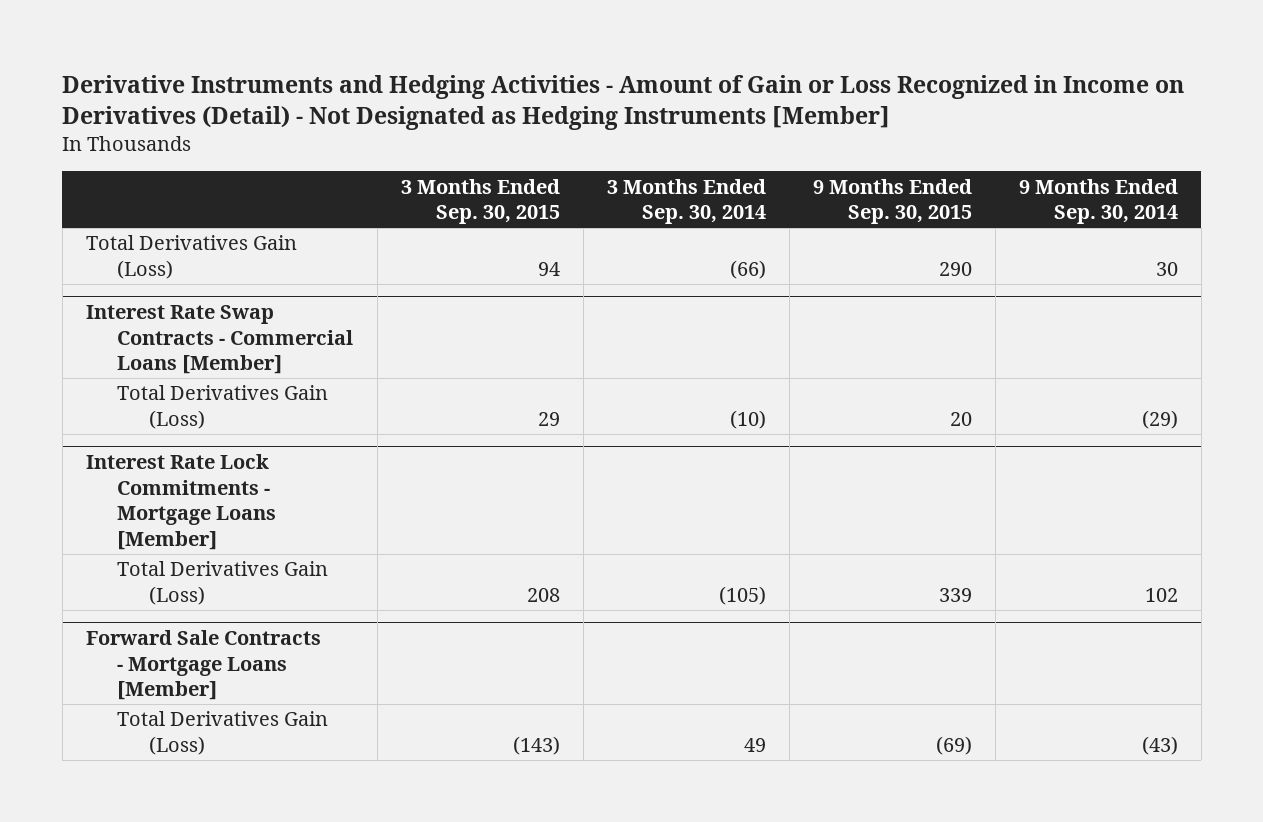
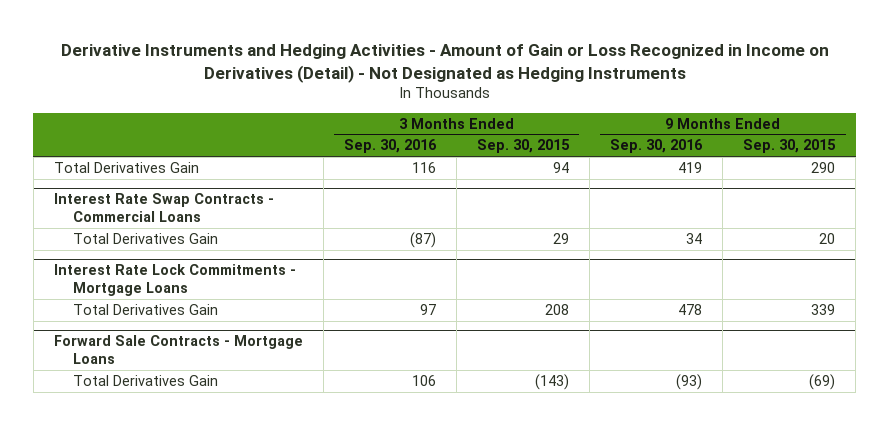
- Derivative Instruments and Hedging Activities - Amount of Gain or Loss Recognized in Income on Derivatives (Detail) - Not Designated as Hedging Instruments [Member]
+ Derivative Instruments and Hedging Activities - Amount of Gain or Loss Recognized in Income on Derivatives (Detail) - Not Designated as Hedging Instruments
- | 3 Months Ended Sep. 30, 2015 | 3 Months Ended Sep. 30, 2014 | 9 Months Ended Sep. 30, 2015 | 9 Months Ended Sep. 30, 2014
+ | 3 Months Ended Sep. 30, 2016 | 3 Months Ended Sep. 30, 2015 | 9 Months Ended Sep. 30, 2016 | 9 Months Ended Sep. 30, 2015
- Total Derivatives Gain (Loss) | 94 | (66) | 290 | 30
- Interest Rate Swap Contracts - Commercial Loans [Member]
- Total Derivatives Gain (Loss) | 29 | (10) | 20 | (29)
- Interest Rate Lock Commitments - Mortgage Loans [Member]
- Total Derivatives Gain (Loss) | 208 | (105) | 339 | 102
- Forward Sale Contracts - Mortgage Loans [Member]
- Total Derivatives Gain (Loss) | (143) | 49 | (69) | (43)
+ Total Derivatives Gain | 116 | 94 | 419 | 290
+ Interest Rate Swap Contracts - Commercial Loans
+ Total Derivatives Gain | (87) | 29 | 34 | 20
+ Interest Rate Lock Commitments - Mortgage Loans
+ Total Derivatives Gain | 97 | 208 | 478 | 339
+ Forward Sale Contracts - Mortgage Loans
+ Total Derivatives Gain | 106 | (143) | (93) | (69)

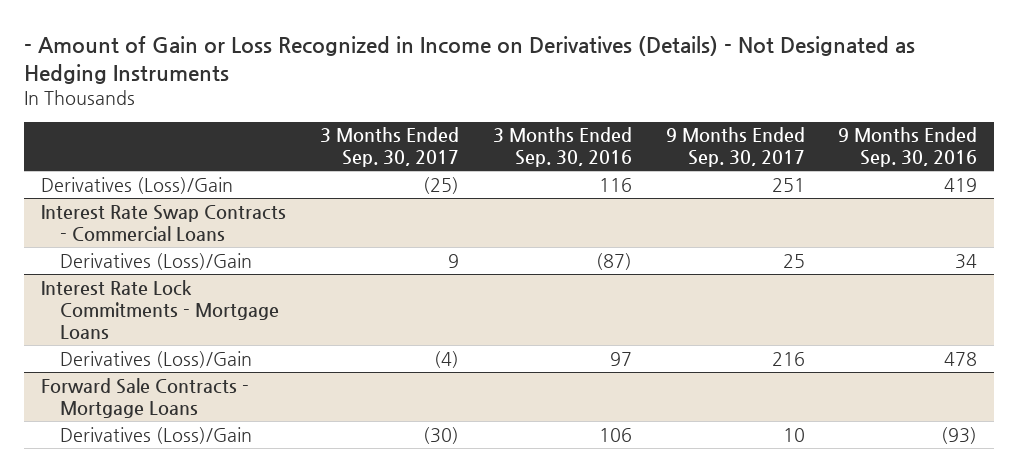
- Derivative Instruments and Hedging Activities - Amount of Gain or Loss Recognized in Income on Derivatives (Detail) - Not Designated as Hedging Instruments
+ - Amount of Gain or Loss Recognized in Income on Derivatives (Details) - Not Designated as Hedging Instruments
- | 3 Months Ended Sep. 30, 2016 | 3 Months Ended Sep. 30, 2015 | 9 Months Ended Sep. 30, 2016 | 9 Months Ended Sep. 30, 2015
+ | 3 Months Ended Sep. 30, 2017 | 3 Months Ended Sep. 30, 2016 | 9 Months Ended Sep. 30, 2017 | 9 Months Ended Sep. 30, 2016
- Total Derivatives Gain | 116 | 94 | 419 | 290
+ Derivatives (Loss)/Gain | (25) | 116 | 251 | 419
@ Interest Rate Swap Contracts - Commercial Loans
- Total Derivatives Gain | (87) | 29 | 34 | 20
+ Derivatives (Loss)/Gain | 9 | (87) | 25 | 34
@ Interest Rate Lock Commitments - Mortgage Loans
- Total Derivatives Gain | 97 | 208 | 478 | 339
+ Derivatives (Loss)/Gain | (4) | 97 | 216 | 478
@ Forward Sale Contracts - Mortgage Loans
- Total Derivatives Gain | 106 | (143) | (93) | (69)
+ Derivatives (Loss)/Gain | (30) | 106 | 10 | (93)

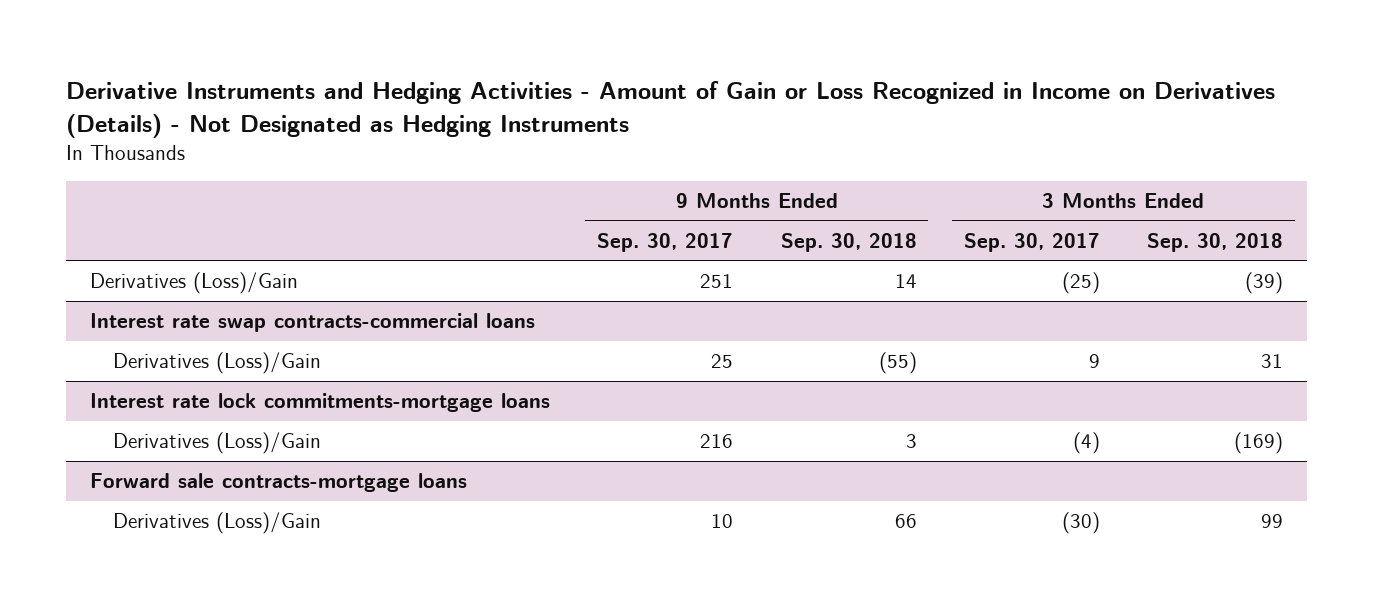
- - Amount of Gain or Loss Recognized in Income on Derivatives (Details) - Not Designated as Hedging Instruments
+ Derivative Instruments and Hedging Activities - Amount of Gain or Loss Recognized in Income on Derivatives (Details) - Not Designated as Hedging Instruments
- | 3 Months Ended Sep. 30, 2017 | 3 Months Ended Sep. 30, 2016 | 9 Months Ended Sep. 30, 2017 | 9 Months Ended Sep. 30, 2016
+ | 9 Months Ended Sep. 30, 2017 | 9 Months Ended Sep. 30, 2018 | 3 Months Ended Sep. 30, 2017 | 3 Months Ended Sep. 30, 2018
- Interest Rate Swap Contracts - Commercial Loans
+ Interest rate swap contracts-commercial loans
- Interest Rate Lock Commitments - Mortgage Loans
+ Interest rate lock commitments-mortgage loans
- Forward Sale Contracts - Mortgage Loans
+ Forward sale contracts-mortgage loans

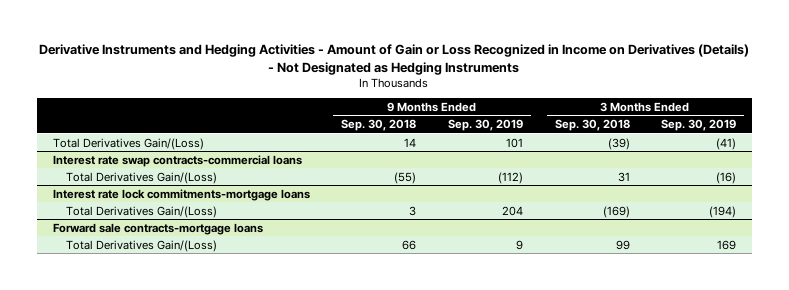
- | 9 Months Ended Sep. 30, 2017 | 9 Months Ended Sep. 30, 2018 | 3 Months Ended Sep. 30, 2017 | 3 Months Ended Sep. 30, 2018
+ | 9 Months Ended Sep. 30, 2018 | 9 Months Ended Sep. 30, 2019 | 3 Months Ended Sep. 30, 2018 | 3 Months Ended Sep. 30, 2019
- Derivatives (Loss)/Gain | 251 | 14 | (25) | (39)
+ Total Derivatives Gain/(Loss) | 14 | 101 | (39) | (41)
@ Interest rate swap contracts-commercial loans
- Derivatives (Loss)/Gain | 25 | (55) | 9 | 31
+ Total Derivatives Gain/(Loss) | (55) | (112) | 31 | (16)
@ Interest rate lock commitments-mortgage loans
- Derivatives (Loss)/Gain | 216 | 3 | (4) | (169)
+ Total Derivatives Gain/(Loss) | 3 | 204 | (169) | (194)
@ Forward sale contracts-mortgage loans
- Derivatives (Loss)/Gain | 10 | 66 | (30) | 99
+ Total Derivatives Gain/(Loss) | 66 | 9 | 99 | 169

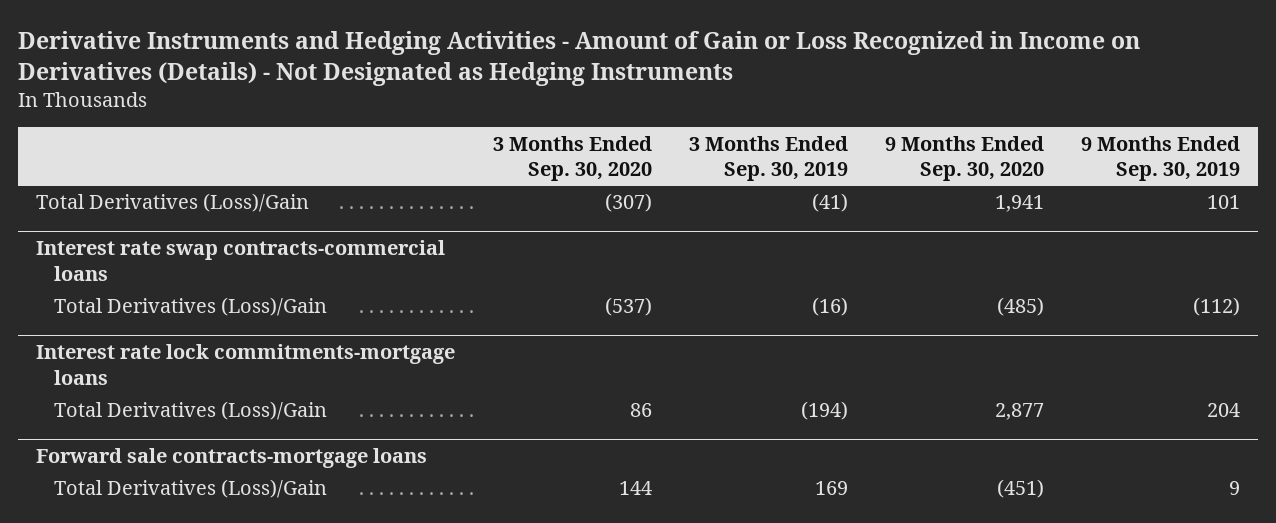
- | 9 Months Ended Sep. 30, 2018 | 9 Months Ended Sep. 30, 2019 | 3 Months Ended Sep. 30, 2018 | 3 Months Ended Sep. 30, 2019
+ | 3 Months Ended Sep. 30, 2020 | 3 Months Ended Sep. 30, 2019 | 9 Months Ended Sep. 30, 2020 | 9 Months Ended Sep. 30, 2019
- Total Derivatives Gain/(Loss) | 14 | 101 | (39) | (41)
+ Total Derivatives (Loss)/Gain | (307) | (41) | 1,941 | 101
@ Interest rate swap contracts-commercial loans
- Total Derivatives Gain/(Loss) | (55) | (112) | 31 | (16)
+ Total Derivatives (Loss)/Gain | (537) | (16) | (485) | (112)
@ Interest rate lock commitments-mortgage loans
- Total Derivatives Gain/(Loss) | 3 | 204 | (169) | (194)
+ Total Derivatives (Loss)/Gain | 86 | (194) | 2,877 | 204
@ Forward sale contracts-mortgage loans
- Total Derivatives Gain/(Loss) | 66 | 9 | 99 | 169
+ Total Derivatives (Loss)/Gain | 144 | 169 | (451) | 9

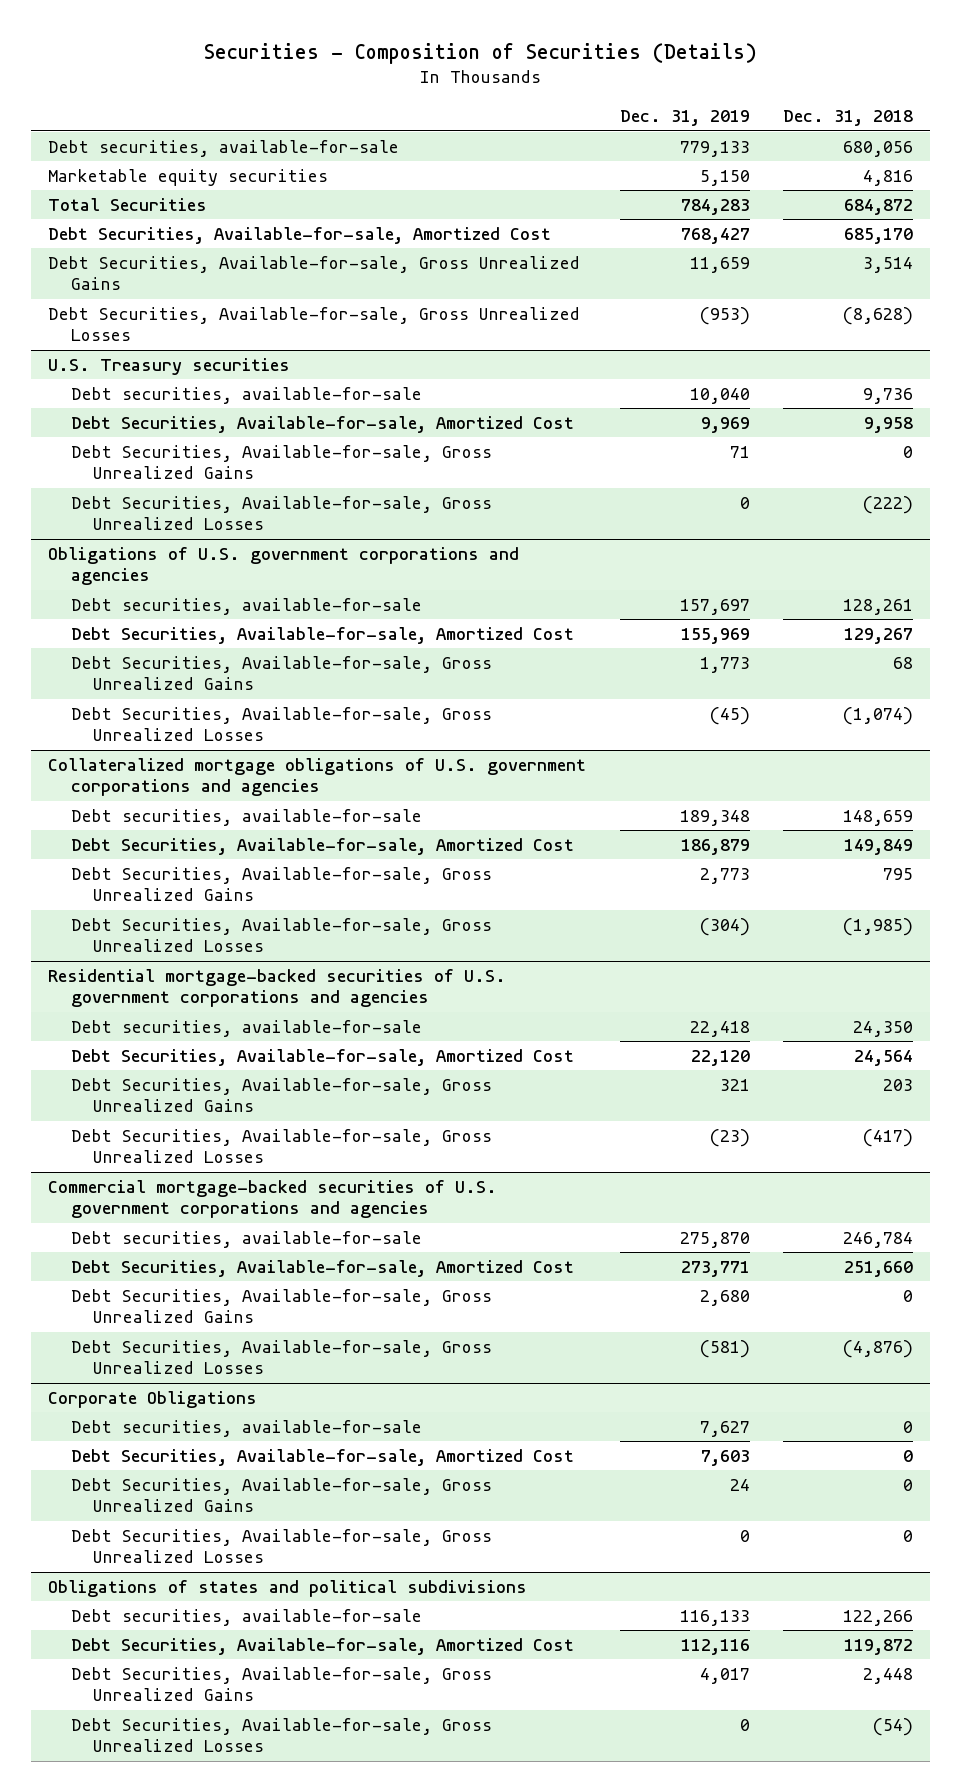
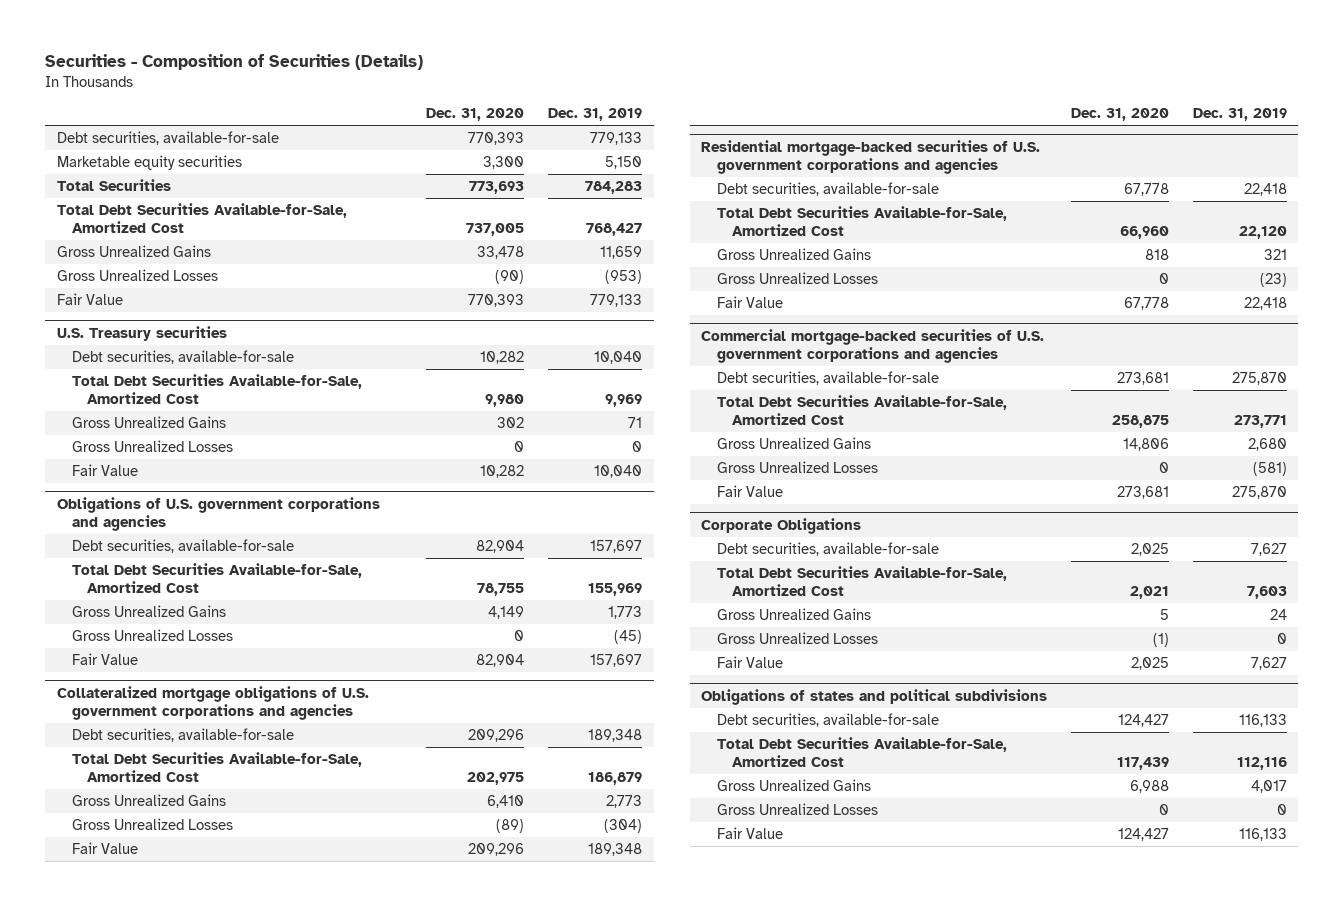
- | Dec. 31, 2019 | Dec. 31, 2018
+ | Dec. 31, 2020 | Dec. 31, 2019
- Debt Securities, Available-for-sale, Amortized Cost | 768,427 | 685,170
- Debt Securities, Available-for-sale, Gross Unrealized Gains | 11,659 | 3,514
- Debt Securities, Available-for-sale, Gross Unrealized Losses | (953) | (8,628)
+ Total Debt Securities Available-for-Sale, Amortized Cost | 737,005 | 768,427
+ Gross Unrealized Gains | 33,478 | 11,659
+ Gross Unrealized Losses | (90) | (953)
+ Fair Value | 770,393 | 779,133
@ U.S. Treasury securities
- Debt Securities, Available-for-sale, Amortized Cost | 9,969 | 9,958
- Debt Securities, Available-for-sale, Gross Unrealized Gains | 71 | 0
- Debt Securities, Available-for-sale, Gross Unrealized Losses | 0 | (222)
+ Total Debt Securities Available-for-Sale, Amortized Cost | 9,980 | 9,969
+ Gross Unrealized Gains | 302 | 71
+ Gross Unrealized Losses | 0 | 0
+ Fair Value | 10,282 | 10,040
@ Obligations of U.S. government corporations and agencies
- Debt Securities, Available-for-sale, Amortized Cost | 155,969 | 129,267
- Debt Securities, Available-for-sale, Gross Unrealized Gains | 1,773 | 68
- Debt Securities, Available-for-sale, Gross Unrealized Losses | (45) | (1,074)
+ Total Debt Securities Available-for-Sale, Amortized Cost | 78,755 | 155,969
+ Gross Unrealized Gains | 4,149 | 1,773
+ Gross Unrealized Losses | 0 | (45)
+ Fair Value | 82,904 | 157,697
@ Collateralized mortgage obligations of U.S. government corporations and agencies
- Debt Securities, Available-for-sale, Amortized Cost | 186,879 | 149,849
- Debt Securities, Available-for-sale, Gross Unrealized Gains | 2,773 | 795
- Debt Securities, Available-for-sale, Gross Unrealized Losses | (304) | (1,985)
+ Total Debt Securities Available-for-Sale, Amortized Cost | 202,975 | 186,879
+ Gross Unrealized Gains | 6,410 | 2,773
+ Gross Unrealized Losses | (89) | (304)
+ Fair Value | 209,296 | 189,348
@ Residential mortgage-backed securities of U.S. government corporations and agencies
- Debt Securities, Available-for-sale, Amortized Cost | 22,120 | 24,564
- Debt Securities, Available-for-sale, Gross Unrealized Gains | 321 | 203
- Debt Securities, Available-for-sale, Gross Unrealized Losses | (23) | (417)
+ Total Debt Securities Available-for-Sale, Amortized Cost | 66,960 | 22,120
+ Gross Unrealized Gains | 818 | 321
+ Gross Unrealized Losses | 0 | (23)
+ Fair Value | 67,778 | 22,418
@ Commercial mortgage-backed securities of U.S. government corporations and agencies
- Debt Securities, Available-for-sale, Amortized Cost | 273,771 | 251,660
- Debt Securities, Available-for-sale, Gross Unrealized Gains | 2,680 | 0
- Debt Securities, Available-for-sale, Gross Unrealized Losses | (581) | (4,876)
+ Total Debt Securities Available-for-Sale, Amortized Cost | 258,875 | 273,771
+ Gross Unrealized Gains | 14,806 | 2,680
+ Gross Unrealized Losses | 0 | (581)
+ Fair Value | 273,681 | 275,870
@ Corporate Obligations
- Debt Securities, Available-for-sale, Amortized Cost | 7,603 | 0
- Debt Securities, Available-for-sale, Gross Unrealized Gains | 24 | 0
- Debt Securities, Available-for-sale, Gross Unrealized Losses | 0 | 0
+ Total Debt Securities Available-for-Sale, Amortized Cost | 2,021 | 7,603
+ Gross Unrealized Gains | 5 | 24
+ Gross Unrealized Losses | (1) | 0
+ Fair Value | 2,025 | 7,627
@ Obligations of states and political subdivisions
- Debt Securities, Available-for-sale, Amortized Cost | 112,116 | 119,872
- Debt Securities, Available-for-sale, Gross Unrealized Gains | 4,017 | 2,448
- Debt Securities, Available-for-sale, Gross Unrealized Losses | 0 | (54)
+ Total Debt Securities Available-for-Sale, Amortized Cost | 117,439 | 112,116
+ Gross Unrealized Gains | 6,988 | 4,017
+ Gross Unrealized Losses | 0 | 0
+ Fair Value | 124,427 | 116,133

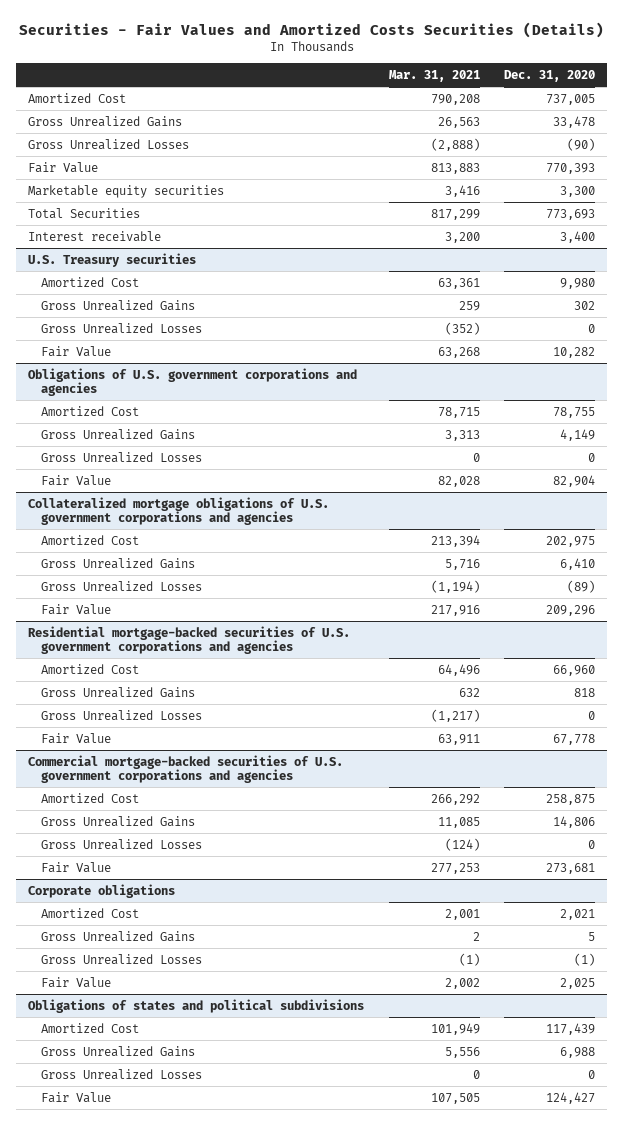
- Securities - Composition of Securities (Details)
+ Securities - Fair Values and Amortized Costs Securities (Details)
- | Dec. 31, 2020 | Dec. 31, 2019
+ | Mar. 31, 2021 | Dec. 31, 2020
- Debt securities, available-for-sale | 770,393 | 779,133
- Total Debt Securities Available-for-Sale, Amortized Cost | 737,005 | 768,427
+ Amortized Cost | 790,208 | 737,005
moved down: Marketable equity securities | 3,416 | 3,300
moved down: Total Securities | 817,299 | 773,693
+ Interest receivable | 3,200 | 3,400
@ U.S. Treasury securities
- Debt securities, available-for-sale | 10,282 | 10,040
- Total Debt Securities Available-for-Sale, Amortized Cost | 9,980 | 9,969
+ Amortized Cost | 63,361 | 9,980
@ Obligations of U.S. government corporations and agencies
- Debt securities, available-for-sale | 82,904 | 157,697
- Total Debt Securities Available-for-Sale, Amortized Cost | 78,755 | 155,969
+ Amortized Cost | 78,715 | 78,755
@ Collateralized mortgage obligations of U.S. government corporations and agencies
- Debt securities, available-for-sale | 209,296 | 189,348
- Total Debt Securities Available-for-Sale, Amortized Cost | 202,975 | 186,879
+ Amortized Cost | 213,394 | 202,975
@ Residential mortgage-backed securities of U.S. government corporations and agencies
- Debt securities, available-for-sale | 67,778 | 22,418
- Total Debt Securities Available-for-Sale, Amortized Cost | 66,960 | 22,120
+ Amortized Cost | 64,496 | 66,960
@ Commercial mortgage-backed securities of U.S. government corporations and agencies
- Debt securities, available-for-sale | 273,681 | 275,870
- Total Debt Securities Available-for-Sale, Amortized Cost | 258,875 | 273,771
+ Amortized Cost | 266,292 | 258,875
- Corporate Obligations
- Debt securities, available-for-sale | 2,025 | 7,627
- Total Debt Securities Available-for-Sale, Amortized Cost | 2,021 | 7,603
+ Corporate obligations
+ Amortized Cost | 2,001 | 2,021
@ Obligations of states and political subdivisions
- Debt securities, available-for-sale | 124,427 | 116,133
- Total Debt Securities Available-for-Sale, Amortized Cost | 117,439 | 112,116
+ Amortized Cost | 101,949 | 117,439

